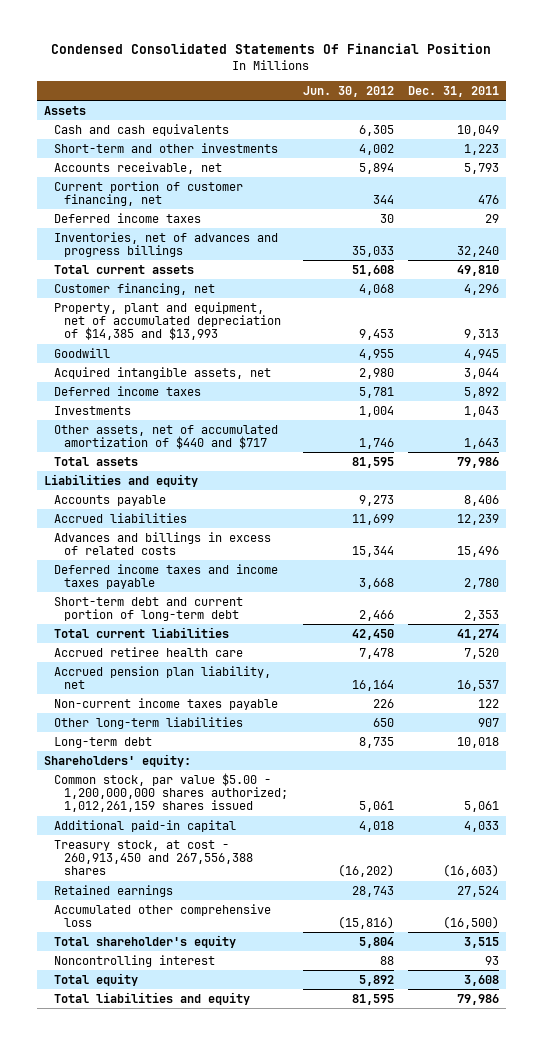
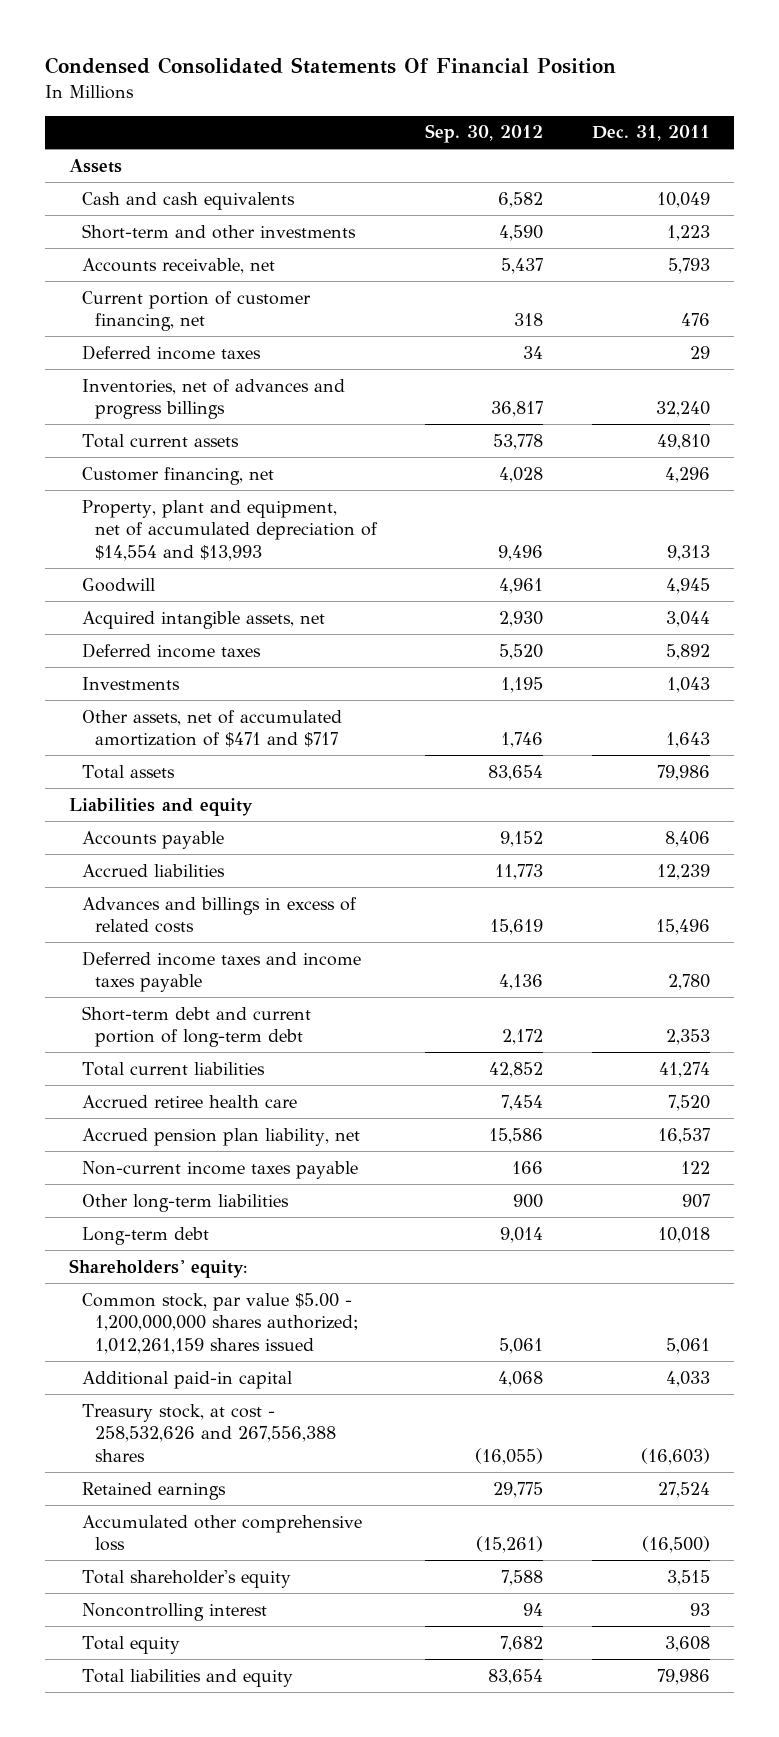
- | Jun. 30, 2012 | Dec. 31, 2011
+ | Sep. 30, 2012 | Dec. 31, 2011
- Property, plant and equipment, net of accumulated depreciation of $14,385 and $13,993 | 9,453 | 9,313
+ Property, plant and equipment, net of accumulated depreciation of $14,554 and $13,993 | 9,496 | 9,313
- Other assets, net of accumulated amortization of $440 and $717 | 1,746 | 1,643
+ Other assets, net of accumulated amortization of $471 and $717 | 1,746 | 1,643
- Treasury stock, at cost - 260,913,450 and 267,556,388 shares | (16,202) | (16,603)
+ Treasury stock, at cost - 258,532,626 and 267,556,388 shares | (16,055) | (16,603)

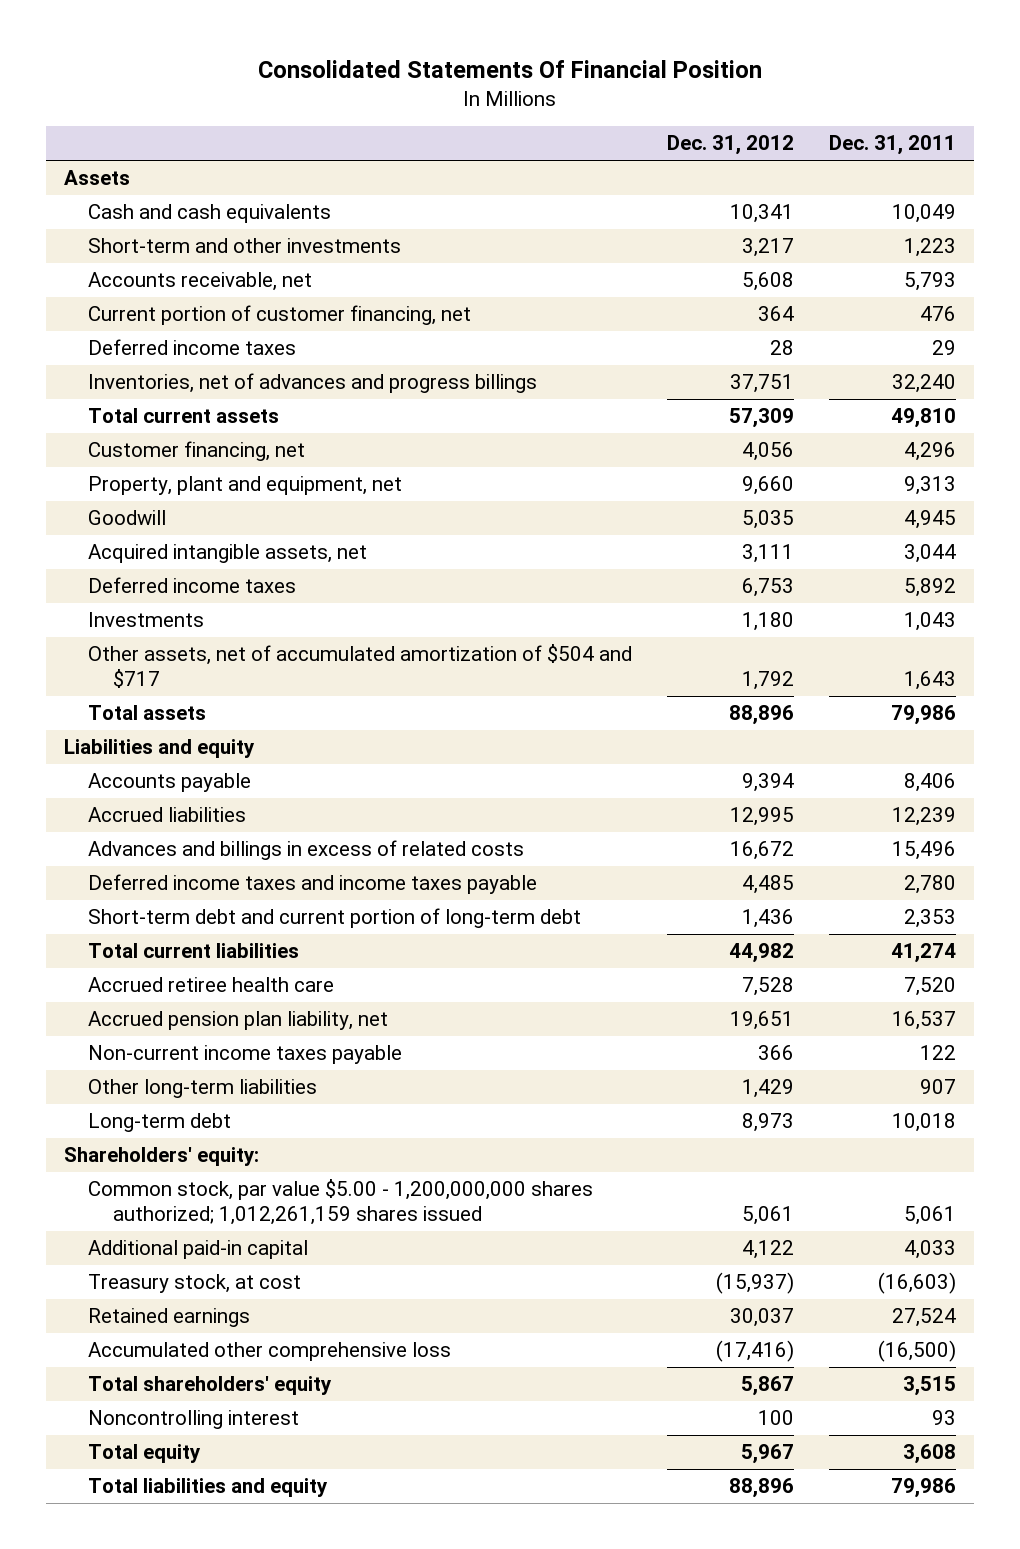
- Condensed Consolidated Statements Of Financial Position
+ Consolidated Statements Of Financial Position
- | Sep. 30, 2012 | Dec. 31, 2011
+ | Dec. 31, 2012 | Dec. 31, 2011
- Property, plant and equipment, net of accumulated depreciation of $14,554 and $13,993 | 9,496 | 9,313
+ Property, plant and equipment, net | 9,660 | 9,313
- Other assets, net of accumulated amortization of $471 and $717 | 1,746 | 1,643
+ Other assets, net of accumulated amortization of $504 and $717 | 1,792 | 1,643
- Treasury stock, at cost - 258,532,626 and 267,556,388 shares | (16,055) | (16,603)
+ Treasury stock, at cost | (15,937) | (16,603)
- Total shareholder's equity | 7,588 | 3,515
+ Total shareholders' equity | 5,867 | 3,515

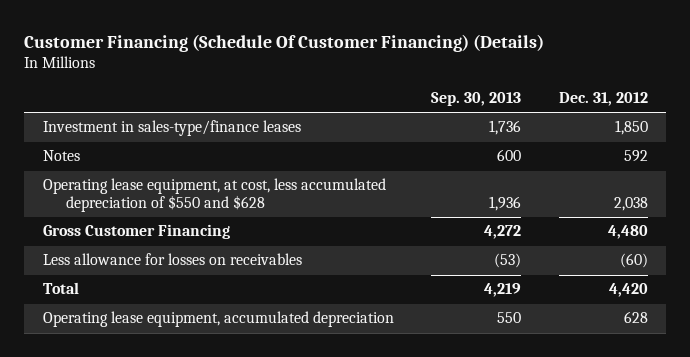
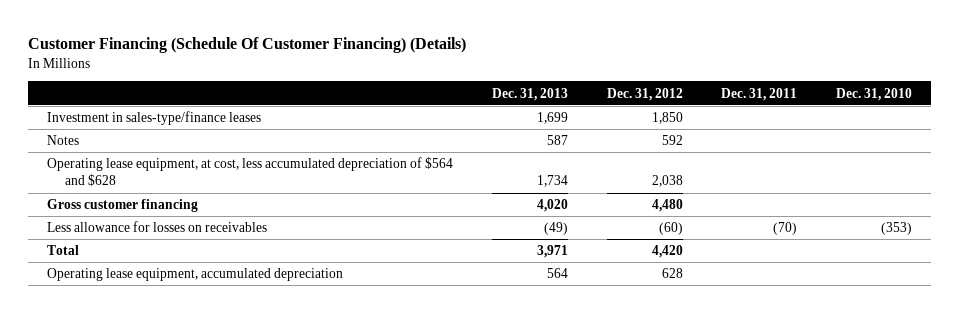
- | Sep. 30, 2013 | Dec. 31, 2012
+ | Dec. 31, 2013 | Dec. 31, 2012 | Dec. 31, 2011 | Dec. 31, 2010
- Operating lease equipment, at cost, less accumulated depreciation of $550 and $628 | 1,936 | 2,038
- Gross Customer Financing | 4,272 | 4,480
+ Operating lease equipment, at cost, less accumulated depreciation of $564 and $628 | 1,734 | 2,038 | |
+ Gross customer financing | 4,020 | 4,480 | |

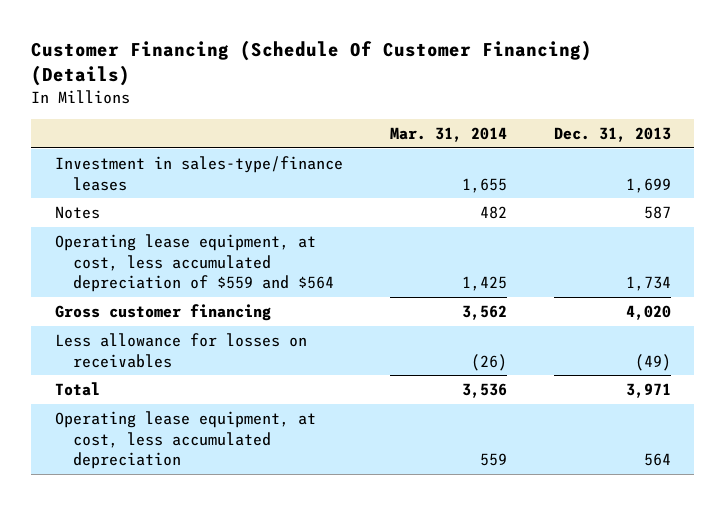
- | Dec. 31, 2013 | Dec. 31, 2012 | Dec. 31, 2011 | Dec. 31, 2010
+ | Mar. 31, 2014 | Dec. 31, 2013
- Operating lease equipment, at cost, less accumulated depreciation of $564 and $628 | 1,734 | 2,038 | |
+ Operating lease equipment, at cost, less accumulated depreciation of $559 and $564 | 1,425 | 1,734
- Operating lease equipment, accumulated depreciation | 564 | 628 | |
+ Operating lease equipment, at cost, less accumulated depreciation | 559 | 564

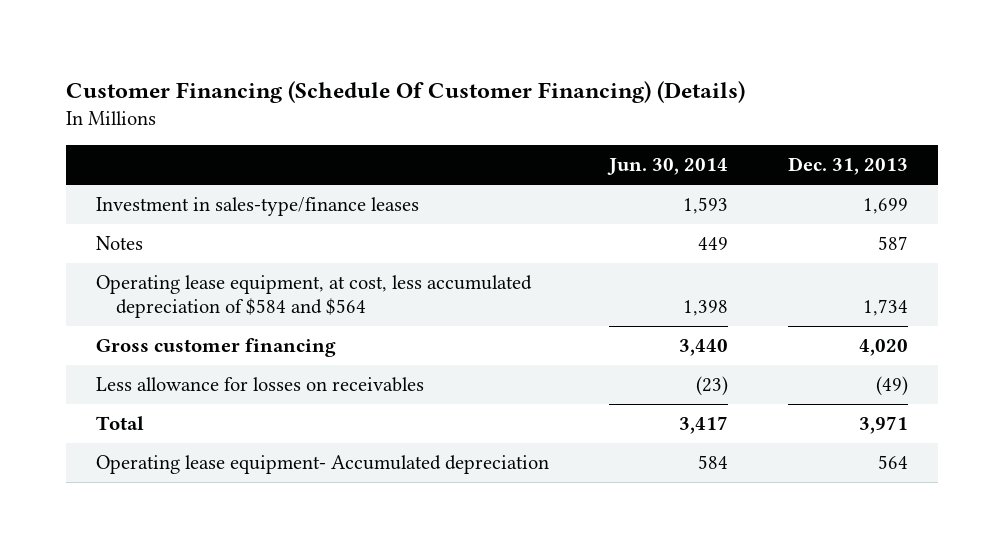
- | Mar. 31, 2014 | Dec. 31, 2013
+ | Jun. 30, 2014 | Dec. 31, 2013
- Operating lease equipment, at cost, less accumulated depreciation of $559 and $564 | 1,425 | 1,734
+ Operating lease equipment, at cost, less accumulated depreciation of $584 and $564 | 1,398 | 1,734
- Operating lease equipment, at cost, less accumulated depreciation | 559 | 564
+ Operating lease equipment- Accumulated depreciation | 584 | 564

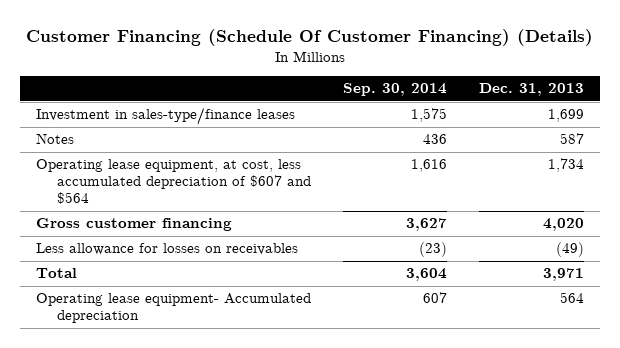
- | Jun. 30, 2014 | Dec. 31, 2013
+ | Sep. 30, 2014 | Dec. 31, 2013
- Operating lease equipment, at cost, less accumulated depreciation of $584 and $564 | 1,398 | 1,734
+ Operating lease equipment, at cost, less accumulated depreciation of $607 and $564 | 1,616 | 1,734

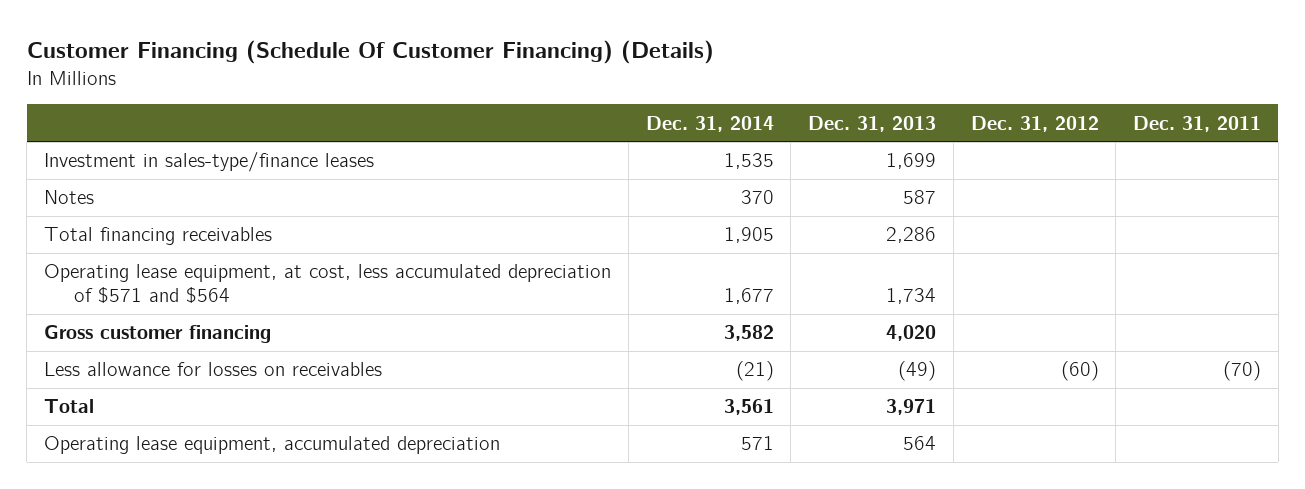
- | Sep. 30, 2014 | Dec. 31, 2013
+ | Dec. 31, 2014 | Dec. 31, 2013 | Dec. 31, 2012 | Dec. 31, 2011
- Operating lease equipment, at cost, less accumulated depreciation of $607 and $564 | 1,616 | 1,734
+ Total financing receivables | 1,905 | 2,286 | |
+ Operating lease equipment, at cost, less accumulated depreciation of $571 and $564 | 1,677 | 1,734 | |
- Operating lease equipment- Accumulated depreciation | 607 | 564
+ Operating lease equipment, accumulated depreciation | 571 | 564 | |

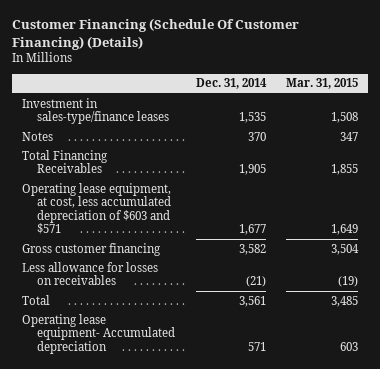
- | Dec. 31, 2014 | Dec. 31, 2013 | Dec. 31, 2012 | Dec. 31, 2011
+ | Dec. 31, 2014 | Mar. 31, 2015
- Total financing receivables | 1,905 | 2,286 | |
- Operating lease equipment, at cost, less accumulated depreciation of $571 and $564 | 1,677 | 1,734 | |
+ Total Financing Receivables | 1,905 | 1,855
+ Operating lease equipment, at cost, less accumulated depreciation of $603 and $571 | 1,677 | 1,649
- Operating lease equipment, accumulated depreciation | 571 | 564 | |
+ Operating lease equipment- Accumulated depreciation | 571 | 603

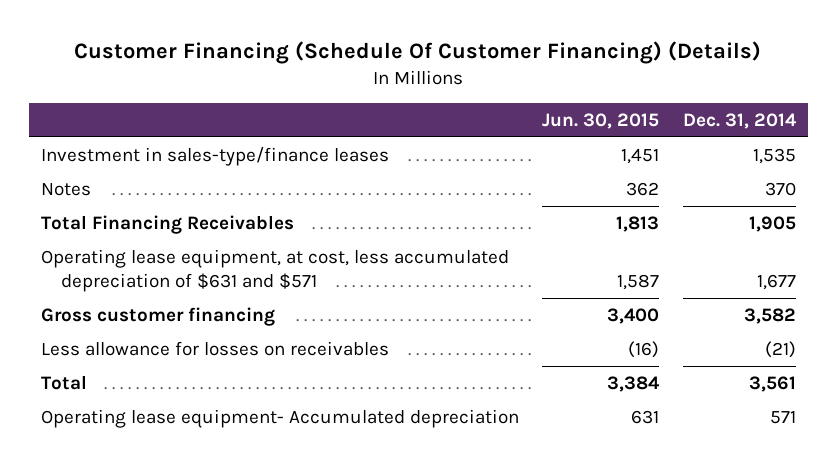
- | Dec. 31, 2014 | Mar. 31, 2015
+ | Jun. 30, 2015 | Dec. 31, 2014
- Operating lease equipment, at cost, less accumulated depreciation of $603 and $571 | 1,677 | 1,649
+ Operating lease equipment, at cost, less accumulated depreciation of $631 and $571 | 1,587 | 1,677

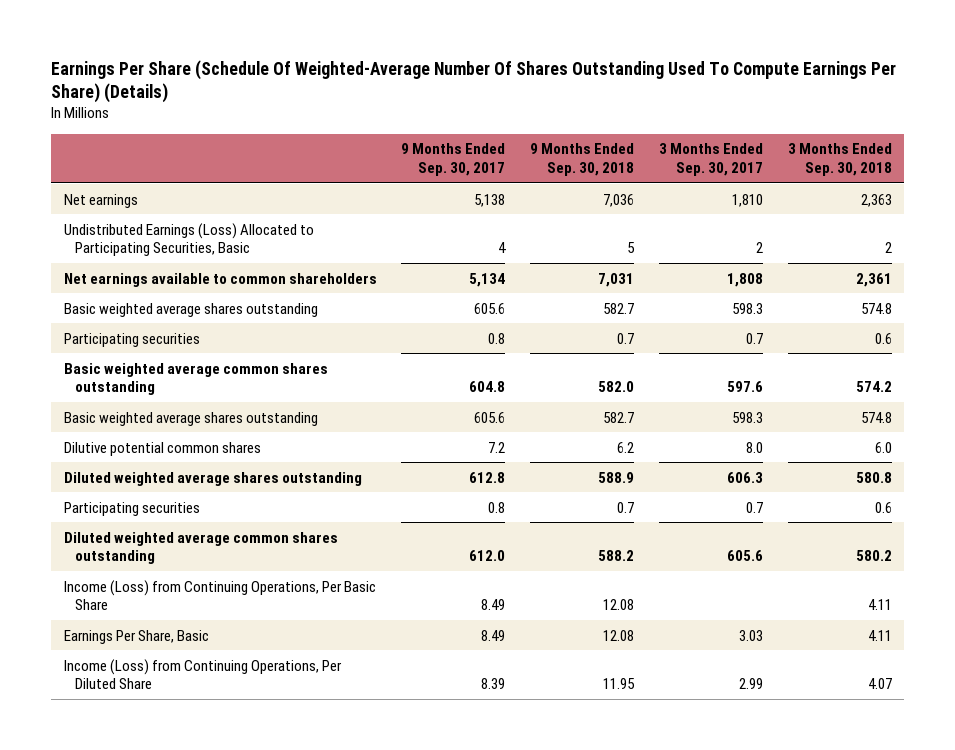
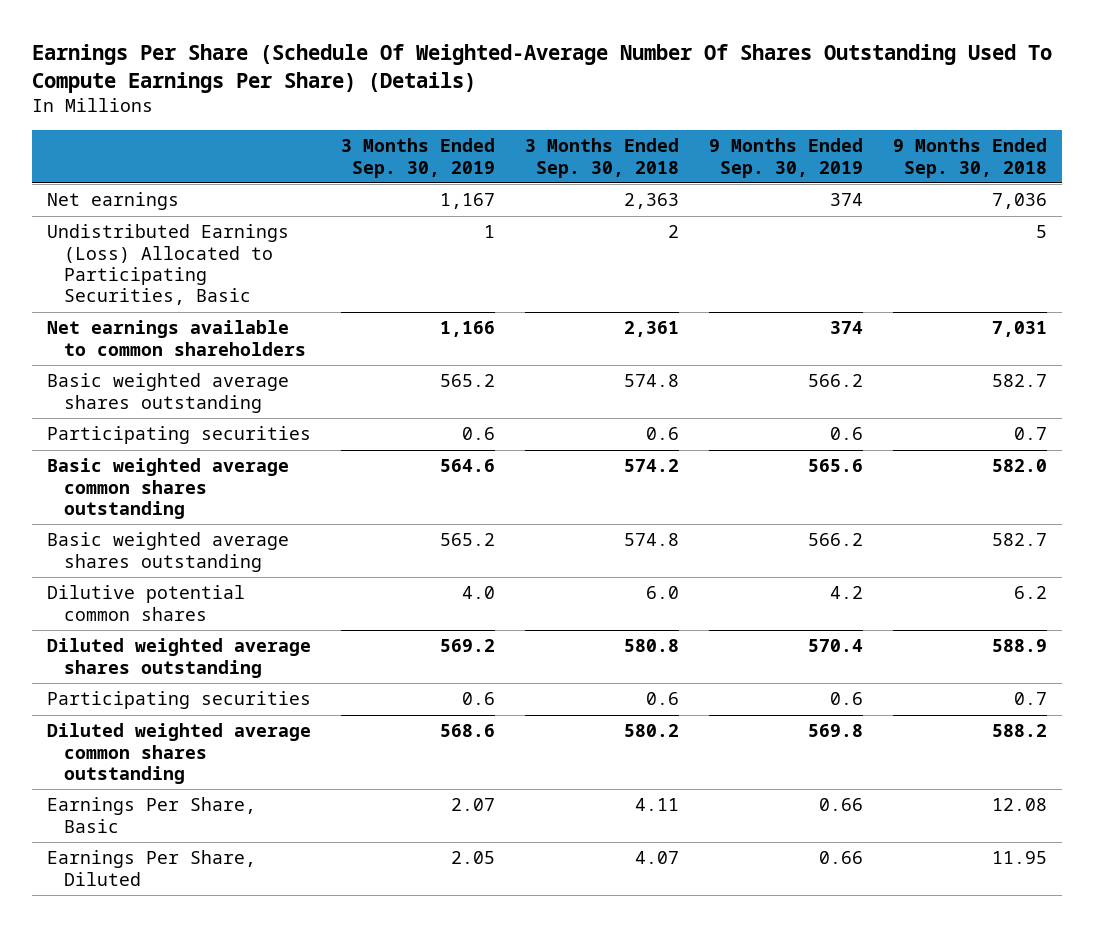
- | 9 Months Ended Sep. 30, 2017 | 9 Months Ended Sep. 30, 2018 | 3 Months Ended Sep. 30, 2017 | 3 Months Ended Sep. 30, 2018
+ | 3 Months Ended Sep. 30, 2019 | 3 Months Ended Sep. 30, 2018 | 9 Months Ended Sep. 30, 2019 | 9 Months Ended Sep. 30, 2018
- Income (Loss) from Continuing Operations, Per Basic Share | 8.49 | 12.08 | | 4.11
- Income (Loss) from Continuing Operations, Per Diluted Share | 8.39 | 11.95 | 2.99 | 4.07
+ Earnings Per Share, Diluted | 2.05 | 4.07 | 0.66 | 11.95

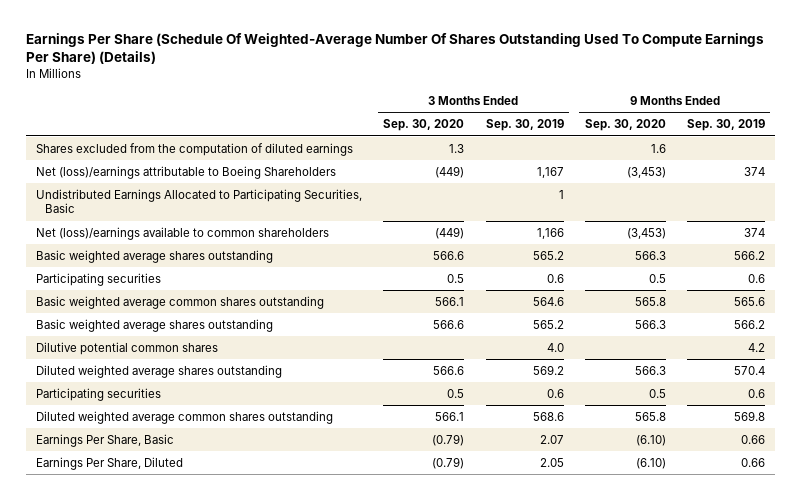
- | 3 Months Ended Sep. 30, 2019 | 3 Months Ended Sep. 30, 2018 | 9 Months Ended Sep. 30, 2019 | 9 Months Ended Sep. 30, 2018
+ | 3 Months Ended Sep. 30, 2020 | 3 Months Ended Sep. 30, 2019 | 9 Months Ended Sep. 30, 2020 | 9 Months Ended Sep. 30, 2019
- Net earnings | 1,167 | 2,363 | 374 | 7,036
- Undistributed Earnings (Loss) Allocated to Participating Securities, Basic | 1 | 2 | | 5
- Net earnings available to common shareholders | 1,166 | 2,361 | 374 | 7,031
+ Shares excluded from the computation of diluted earnings | 1.3 | | 1.6 |
+ Net (loss)/earnings attributable to Boeing Shareholders | (449) | 1,167 | (3,453) | 374
+ Undistributed Earnings Allocated to Participating Securities, Basic | | 1 | |
+ Net (loss)/earnings available to common shareholders | (449) | 1,166 | (3,453) | 374

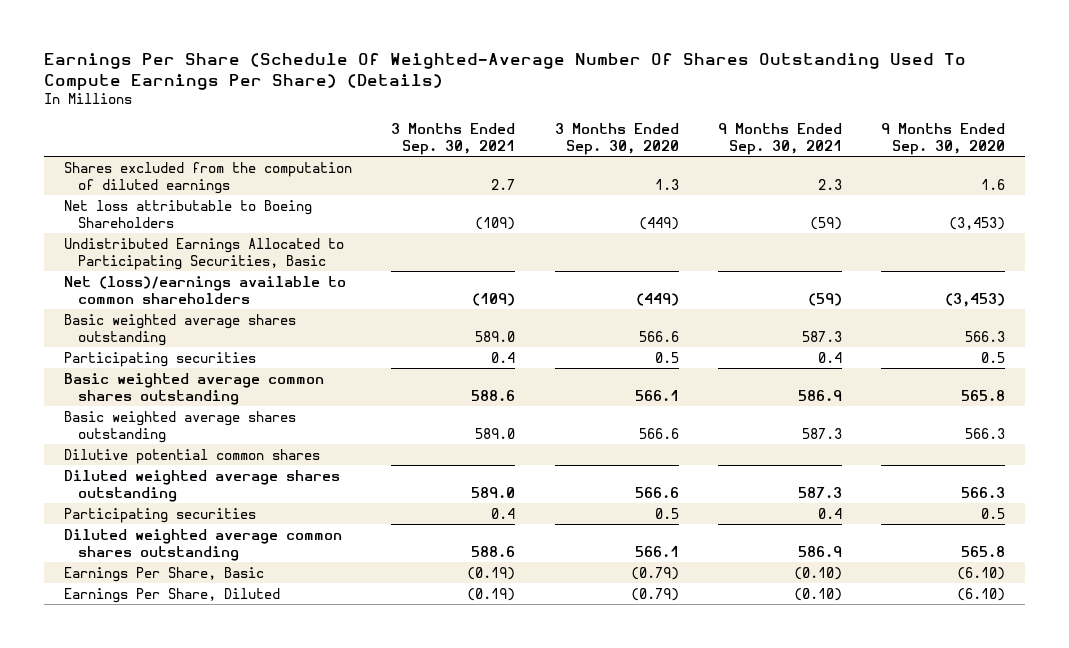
- | 3 Months Ended Sep. 30, 2020 | 3 Months Ended Sep. 30, 2019 | 9 Months Ended Sep. 30, 2020 | 9 Months Ended Sep. 30, 2019
+ | 3 Months Ended Sep. 30, 2021 | 3 Months Ended Sep. 30, 2020 | 9 Months Ended Sep. 30, 2021 | 9 Months Ended Sep. 30, 2020
- Net (loss)/earnings attributable to Boeing Shareholders | (449) | 1,167 | (3,453) | 374
+ Net loss attributable to Boeing Shareholders | (109) | (449) | (59) | (3,453)

